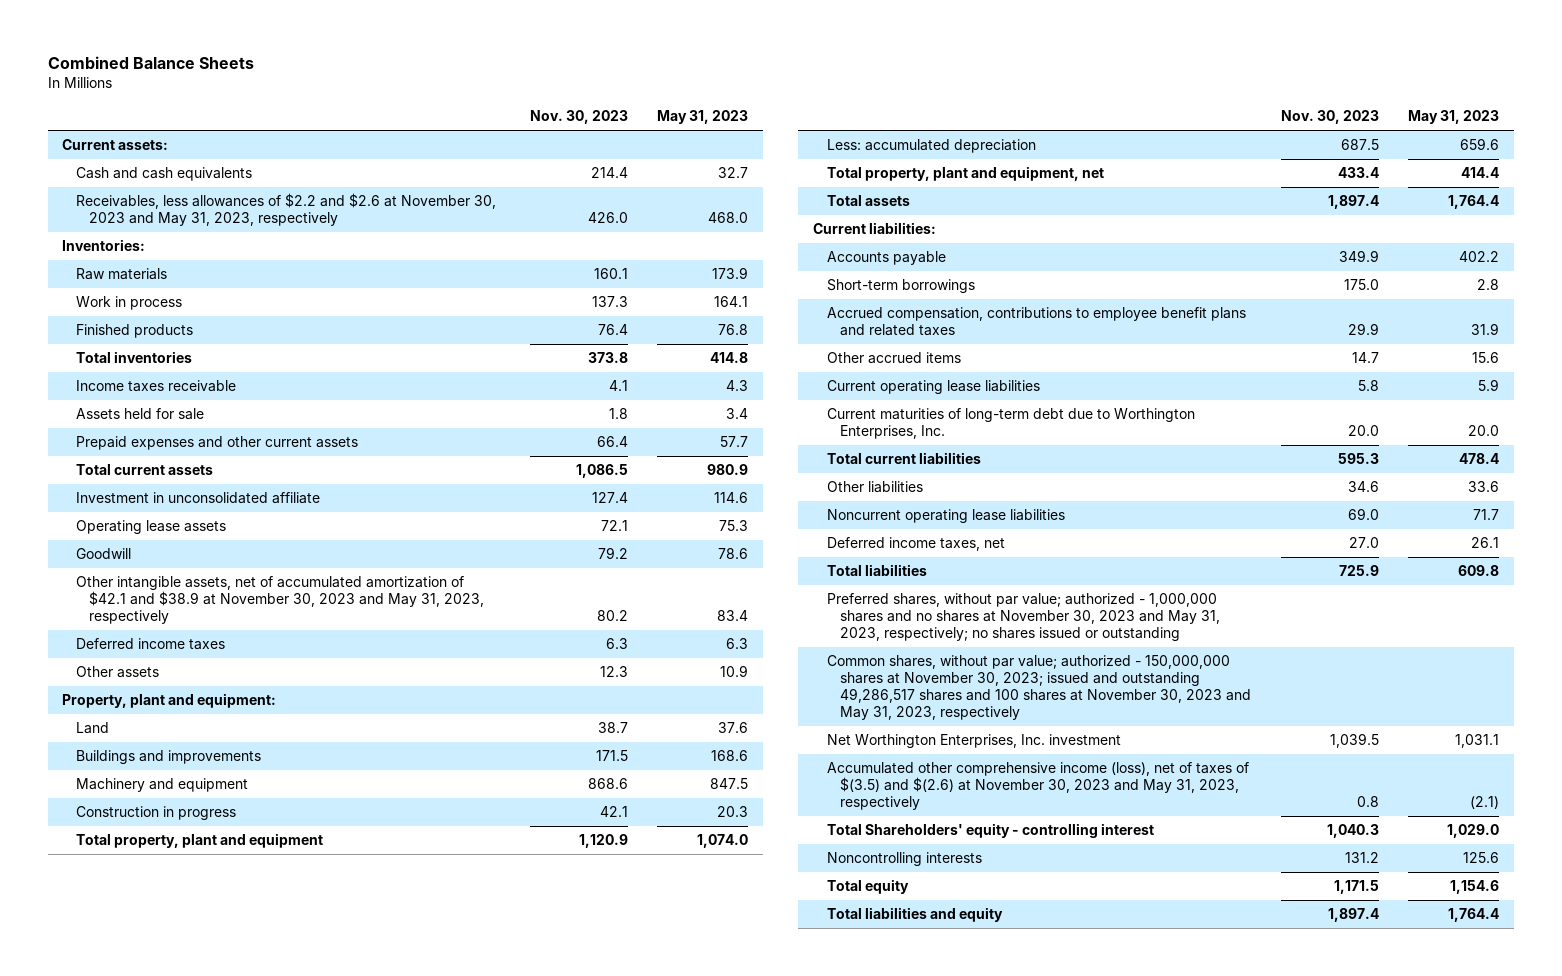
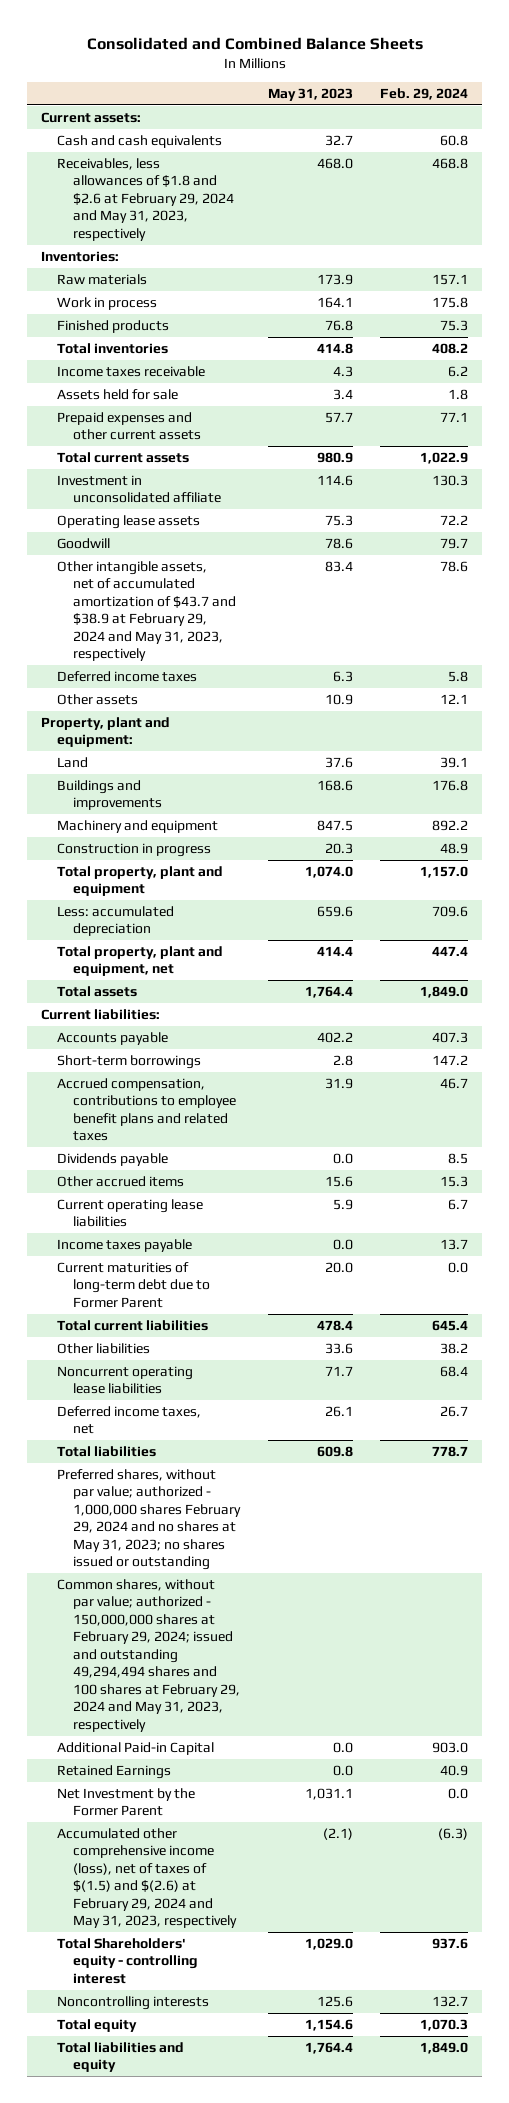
- Combined Balance Sheets
+ Consolidated and Combined Balance Sheets
- | Nov. 30, 2023 | May 31, 2023
+ | May 31, 2023 | Feb. 29, 2024
- Receivables, less allowances of $2.2 and $2.6 at November 30, 2023 and May 31, 2023, respectively | 426.0 | 468.0
+ Receivables, less allowances of $1.8 and $2.6 at February 29, 2024 and May 31, 2023, respectively | 468.0 | 468.8
- Other intangible assets, net of accumulated amortization of $42.1 and $38.9 at November 30, 2023 and May 31, 2023, respectively | 80.2 | 83.4
+ Other intangible assets, net of accumulated amortization of $43.7 and $38.9 at February 29, 2024 and May 31, 2023, respectively | 83.4 | 78.6
+ Dividends payable | 0.0 | 8.5
- Current maturities of long-term debt due to Worthington Enterprises, Inc. | 20.0 | 20.0
+ Income taxes payable | 0.0 | 13.7
+ Current maturities of long-term debt due to Former Parent | 20.0 | 0.0
- Preferred shares, without par value; authorized - 1,000,000 shares and no shares at November 30, 2023 and May 31, 2023, respectively; no shares issued or outstanding
- Common shares, without par value; authorized - 150,000,000 shares at November 30, 2023; issued and outstanding 49,286,517 shares and 100 shares at November 30, 2023 and May 31, 2023, respectively
- Net Worthington Enterprises, Inc. investment | 1,039.5 | 1,031.1
- Accumulated other comprehensive income (loss), net of taxes of $(3.5) and $(2.6) at November 30, 2023 and May 31, 2023, respectively | 0.8 | (2.1)
+ Preferred shares, without par value; authorized - 1,000,000 shares February 29, 2024 and no shares at May 31, 2023; no shares issued or outstanding
+ Common shares, without par value; authorized - 150,000,000 shares at February 29, 2024; issued and outstanding 49,294,494 shares and 100 shares at February 29, 2024 and May 31, 2023, respectively
+ Additional Paid-in Capital | 0.0 | 903.0
+ Retained Earnings | 0.0 | 40.9
+ Net Investment by the Former Parent | 1,031.1 | 0.0
+ Accumulated other comprehensive income (loss), net of taxes of $(1.5) and $(2.6) at February 29, 2024 and May 31, 2023, respectively | (2.1) | (6.3)

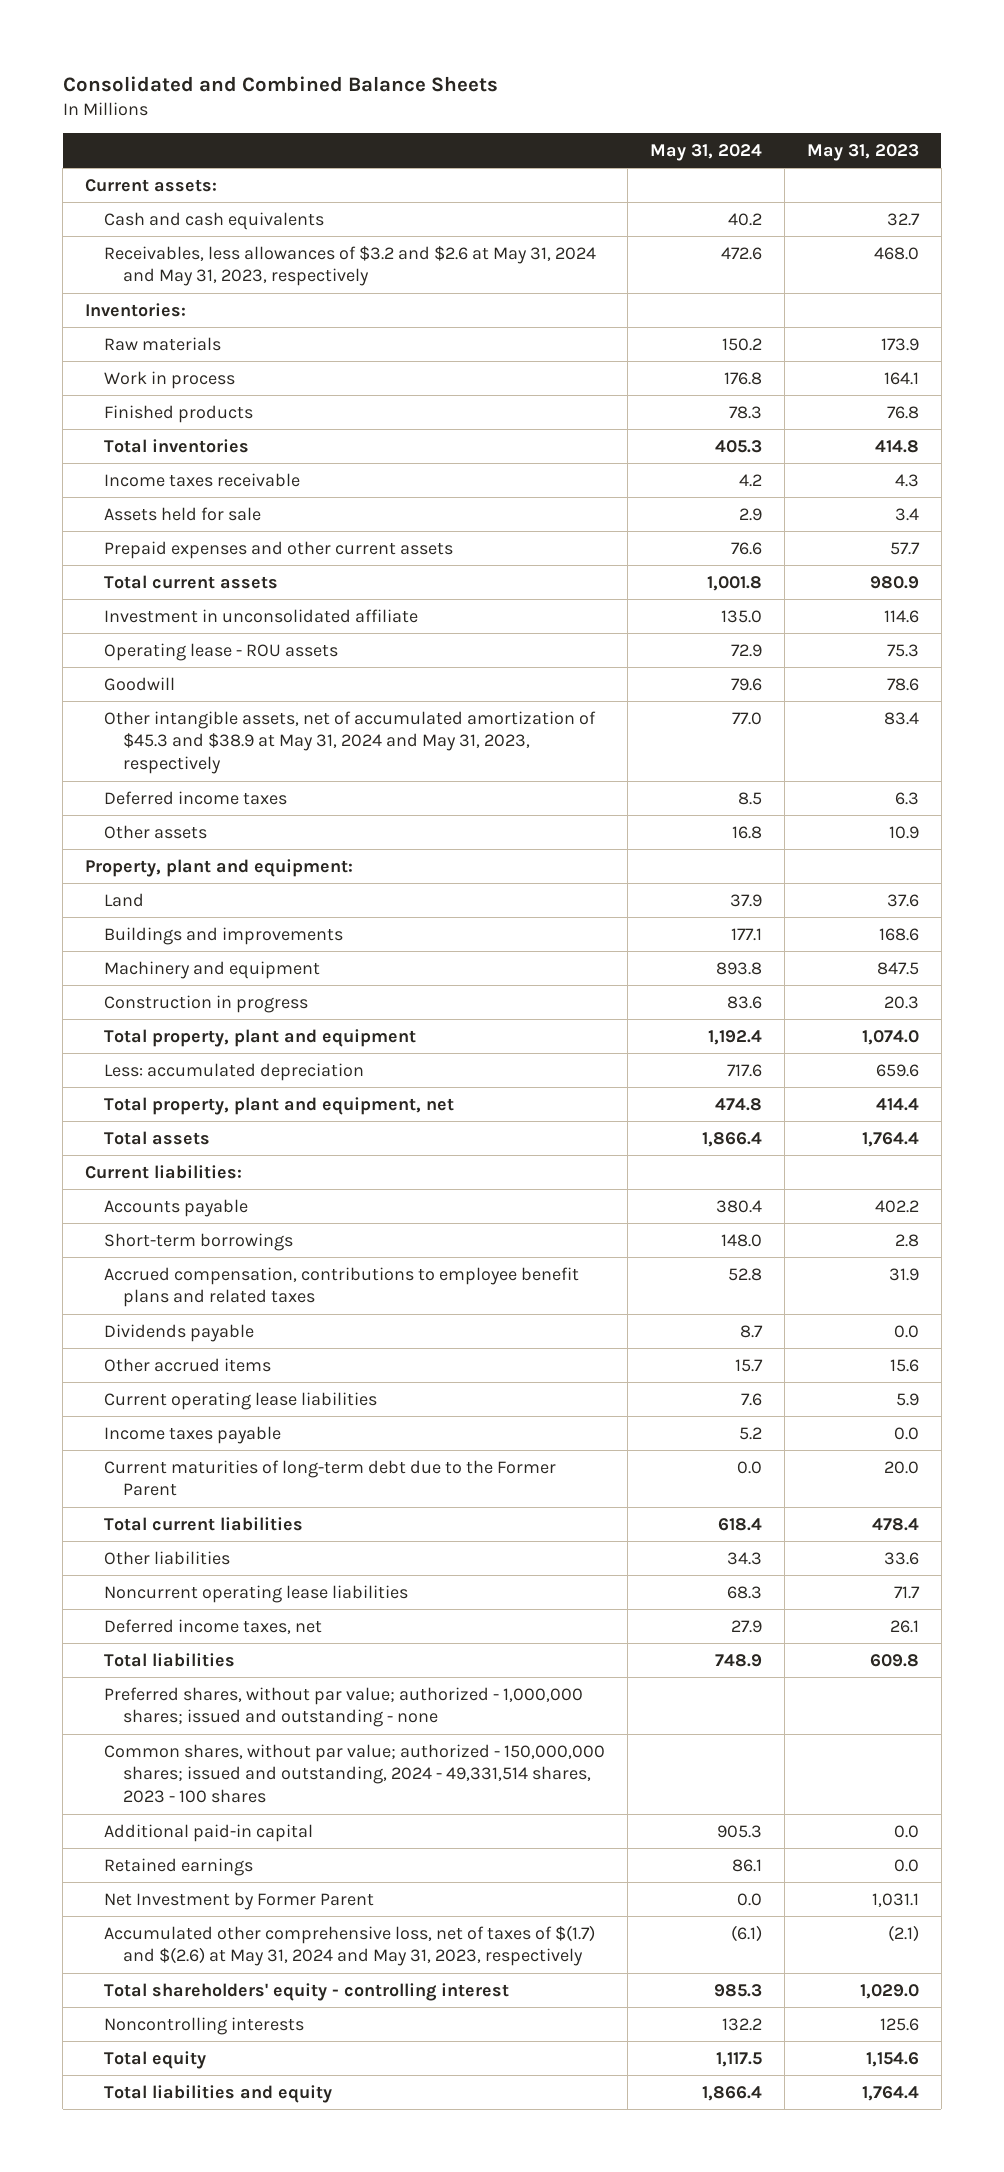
- | May 31, 2023 | Feb. 29, 2024
+ | May 31, 2024 | May 31, 2023
- Receivables, less allowances of $1.8 and $2.6 at February 29, 2024 and May 31, 2023, respectively | 468.0 | 468.8
+ Receivables, less allowances of $3.2 and $2.6 at May 31, 2024 and May 31, 2023, respectively | 472.6 | 468.0
- Operating lease assets | 75.3 | 72.2
+ Operating lease - ROU assets | 72.9 | 75.3
- Other intangible assets, net of accumulated amortization of $43.7 and $38.9 at February 29, 2024 and May 31, 2023, respectively | 83.4 | 78.6
+ Other intangible assets, net of accumulated amortization of $45.3 and $38.9 at May 31, 2024 and May 31, 2023, respectively | 77.0 | 83.4
- Current maturities of long-term debt due to Former Parent | 20.0 | 0.0
+ Current maturities of long-term debt due to the Former Parent | 0.0 | 20.0
- Preferred shares, without par value; authorized - 1,000,000 shares February 29, 2024 and no shares at May 31, 2023; no shares issued or outstanding
- Common shares, without par value; authorized - 150,000,000 shares at February 29, 2024; issued and outstanding 49,294,494 shares and 100 shares at February 29, 2024 and May 31, 2023, respectively
- Additional Paid-in Capital | 0.0 | 903.0
- Retained Earnings | 0.0 | 40.9
- Net Investment by the Former Parent | 1,031.1 | 0.0
- Accumulated other comprehensive income (loss), net of taxes of $(1.5) and $(2.6) at February 29, 2024 and May 31, 2023, respectively | (2.1) | (6.3)
- Total Shareholders' equity - controlling interest | 1,029.0 | 937.6
+ Preferred shares, without par value; authorized - 1,000,000 shares; issued and outstanding - none
+ Common shares, without par value; authorized - 150,000,000 shares; issued and outstanding, 2024 - 49,331,514 shares, 2023 - 100 shares
+ Additional paid-in capital | 905.3 | 0.0
+ Retained earnings | 86.1 | 0.0
+ Net Investment by Former Parent | 0.0 | 1,031.1
+ Accumulated other comprehensive loss, net of taxes of $(1.7) and $(2.6) at May 31, 2024 and May 31, 2023, respectively | (6.1) | (2.1)
+ Total shareholders' equity - controlling interest | 985.3 | 1,029.0

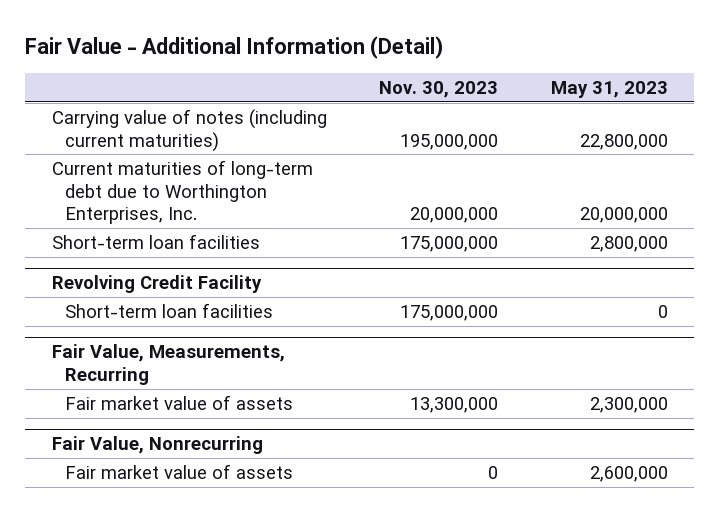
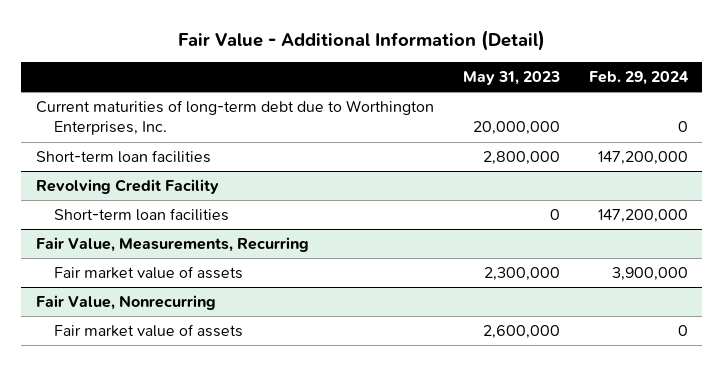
- | Nov. 30, 2023 | May 31, 2023
+ | May 31, 2023 | Feb. 29, 2024
- Carrying value of notes (including current maturities) | 195,000,000 | 22,800,000

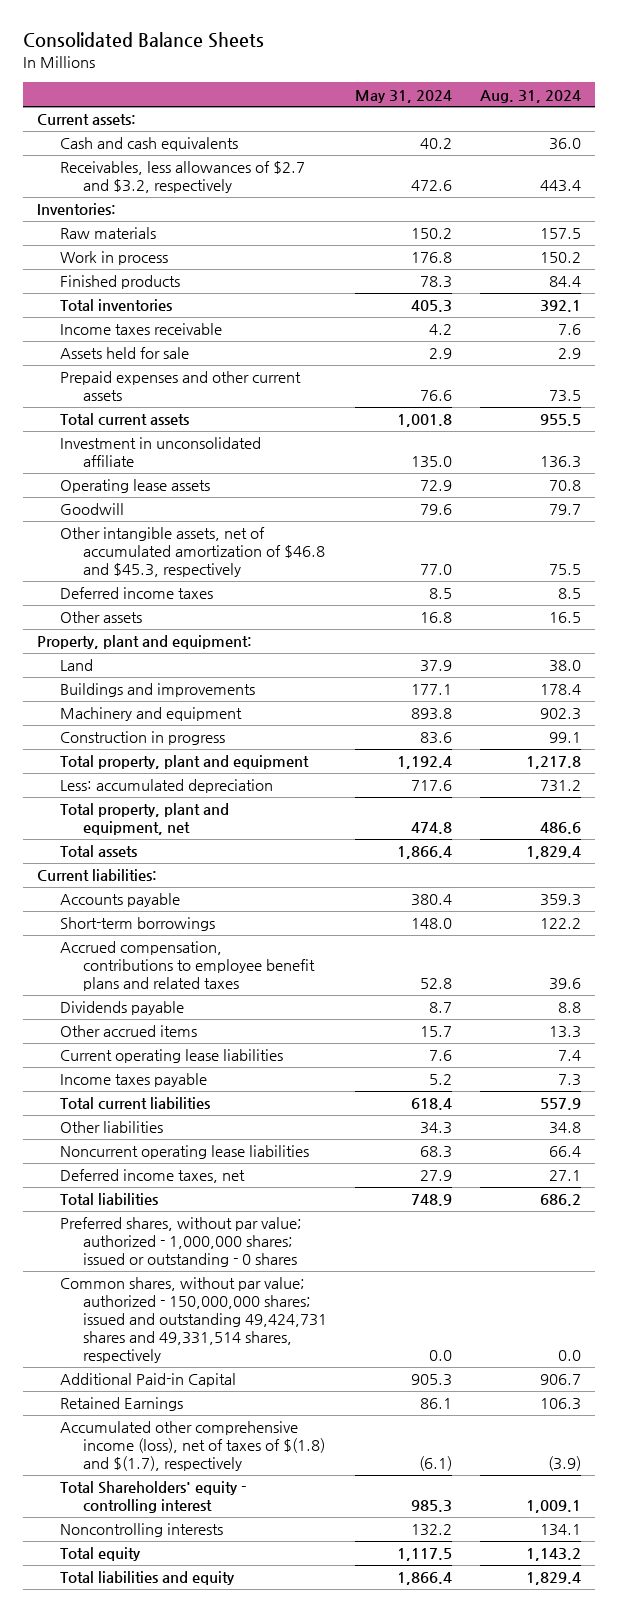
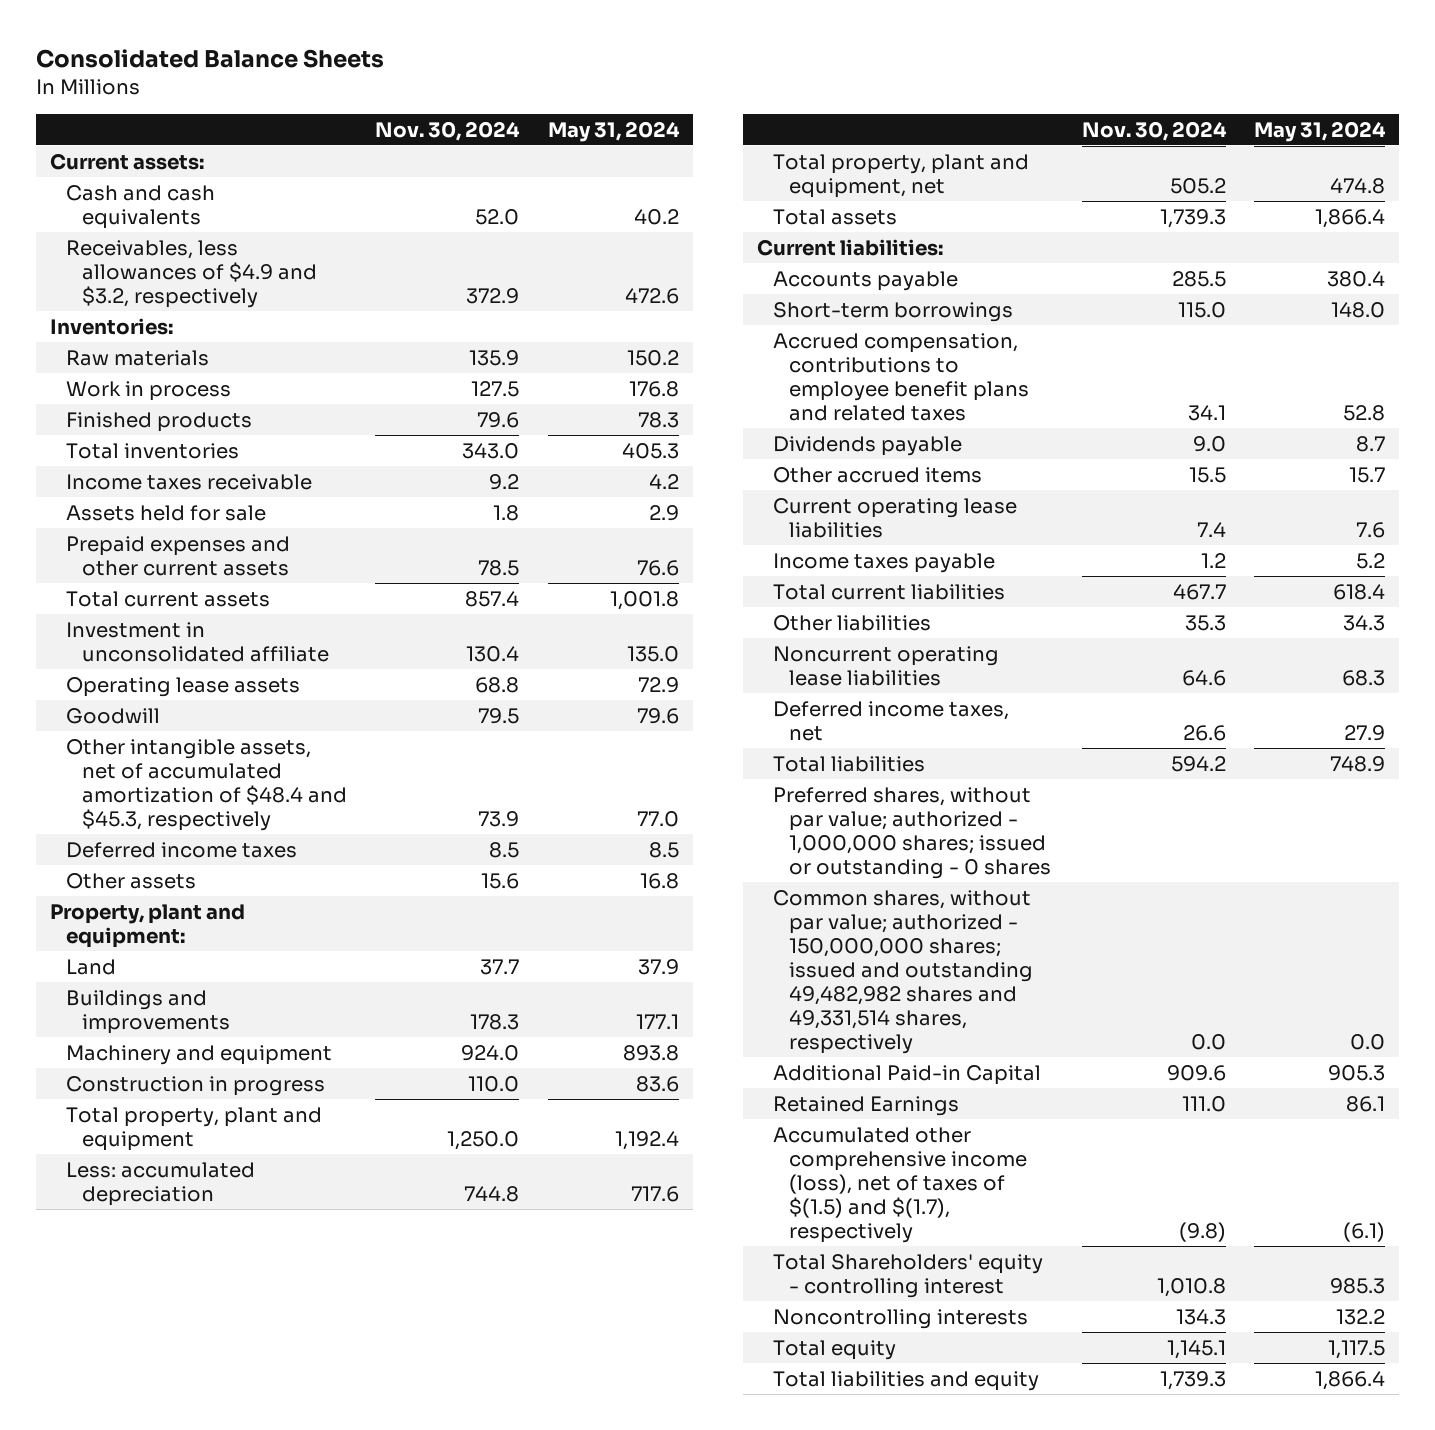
- | May 31, 2024 | Aug. 31, 2024
+ | Nov. 30, 2024 | May 31, 2024
- Receivables, less allowances of $2.7 and $3.2, respectively | 472.6 | 443.4
+ Receivables, less allowances of $4.9 and $3.2, respectively | 372.9 | 472.6
- Other intangible assets, net of accumulated amortization of $46.8 and $45.3, respectively | 77.0 | 75.5
+ Other intangible assets, net of accumulated amortization of $48.4 and $45.3, respectively | 73.9 | 77.0
- Common shares, without par value; authorized - 150,000,000 shares; issued and outstanding 49,424,731 shares and 49,331,514 shares, respectively | 0.0 | 0.0
+ Common shares, without par value; authorized - 150,000,000 shares; issued and outstanding 49,482,982 shares and 49,331,514 shares, respectively | 0.0 | 0.0
- Accumulated other comprehensive income (loss), net of taxes of $(1.8) and $(1.7), respectively | (6.1) | (3.9)
+ Accumulated other comprehensive income (loss), net of taxes of $(1.5) and $(1.7), respectively | (9.8) | (6.1)

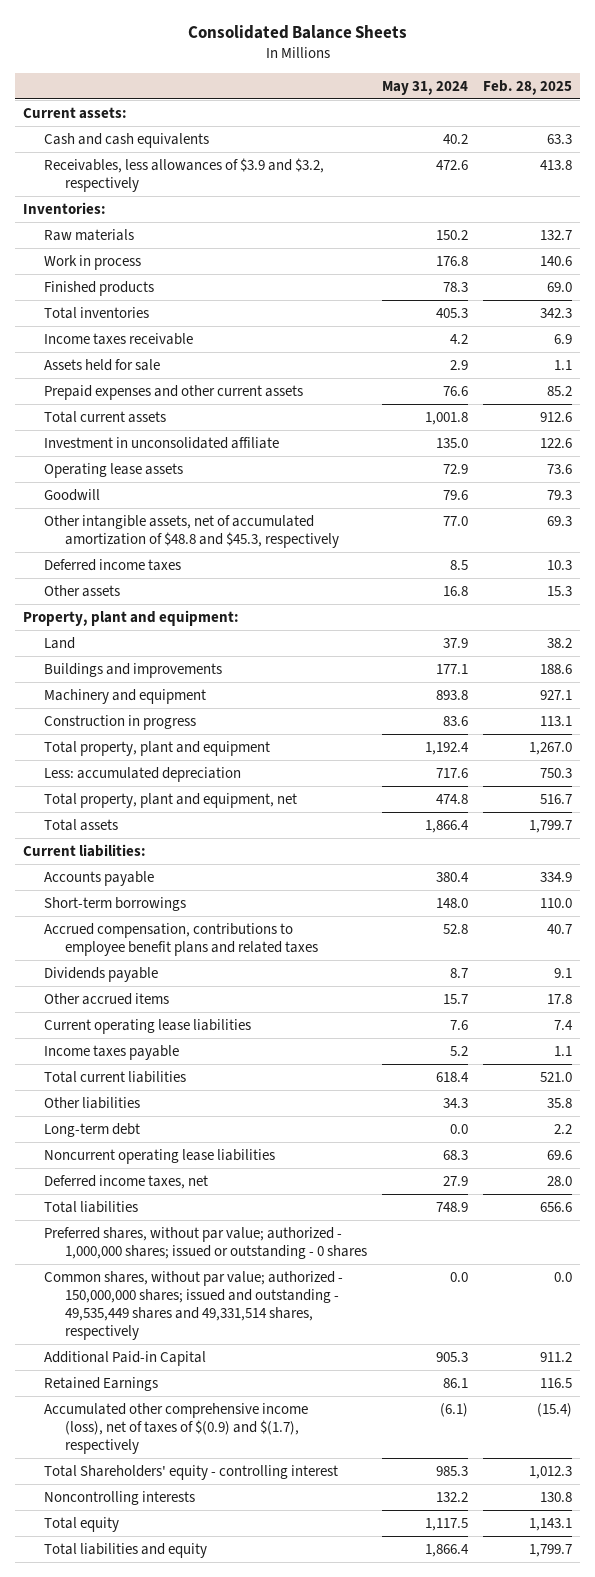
- | Nov. 30, 2024 | May 31, 2024
+ | May 31, 2024 | Feb. 28, 2025
- Receivables, less allowances of $4.9 and $3.2, respectively | 372.9 | 472.6
+ Receivables, less allowances of $3.9 and $3.2, respectively | 472.6 | 413.8
- Other intangible assets, net of accumulated amortization of $48.4 and $45.3, respectively | 73.9 | 77.0
+ Other intangible assets, net of accumulated amortization of $48.8 and $45.3, respectively | 77.0 | 69.3
+ Long-term debt | 0.0 | 2.2
- Common shares, without par value; authorized - 150,000,000 shares; issued and outstanding 49,482,982 shares and 49,331,514 shares, respectively | 0.0 | 0.0
+ Common shares, without par value; authorized - 150,000,000 shares; issued and outstanding - 49,535,449 shares and 49,331,514 shares, respectively | 0.0 | 0.0
- Accumulated other comprehensive income (loss), net of taxes of $(1.5) and $(1.7), respectively | (9.8) | (6.1)
+ Accumulated other comprehensive income (loss), net of taxes of $(0.9) and $(1.7), respectively | (6.1) | (15.4)

